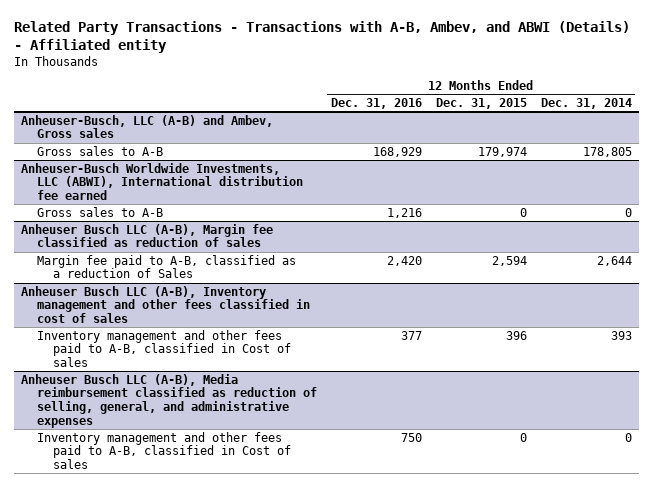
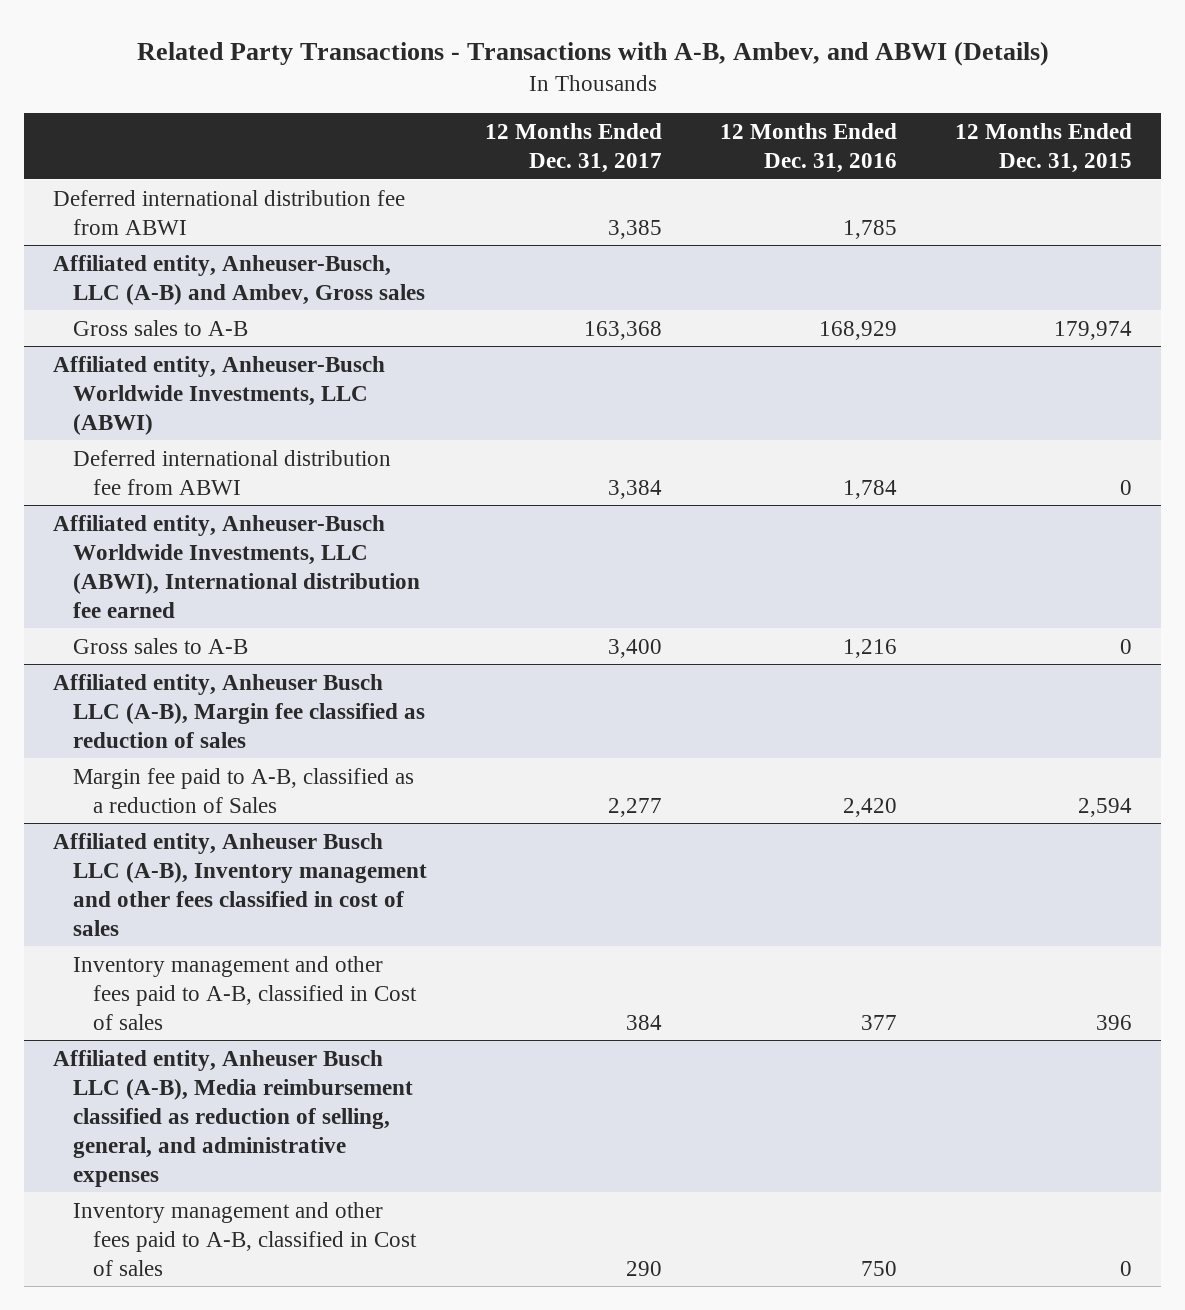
- Related Party Transactions - Transactions with A-B, Ambev, and ABWI (Details) - Affiliated entity
+ Related Party Transactions - Transactions with A-B, Ambev, and ABWI (Details)
- | 12 Months Ended Dec. 31, 2016 | 12 Months Ended Dec. 31, 2015 | 12 Months Ended Dec. 31, 2014
+ | 12 Months Ended Dec. 31, 2017 | 12 Months Ended Dec. 31, 2016 | 12 Months Ended Dec. 31, 2015
- Anheuser-Busch, LLC (A-B) and Ambev, Gross sales
+ Deferred international distribution fee from ABWI | 3,385 | 1,785 |
+ Affiliated entity, Anheuser-Busch, LLC (A-B) and Ambev, Gross sales
- Anheuser-Busch Worldwide Investments, LLC (ABWI), International distribution fee earned
+ Affiliated entity, Anheuser-Busch Worldwide Investments, LLC (ABWI)
+ Deferred international distribution fee from ABWI | 3,384 | 1,784 | 0
+ Affiliated entity, Anheuser-Busch Worldwide Investments, LLC (ABWI), International distribution fee earned
- Anheuser Busch LLC (A-B), Margin fee classified as reduction of sales
+ Affiliated entity, Anheuser Busch LLC (A-B), Margin fee classified as reduction of sales
- Anheuser Busch LLC (A-B), Inventory management and other fees classified in cost of sales
+ Affiliated entity, Anheuser Busch LLC (A-B), Inventory management and other fees classified in cost of sales
- Anheuser Busch LLC (A-B), Media reimbursement classified as reduction of selling, general, and administrative expenses
+ Affiliated entity, Anheuser Busch LLC (A-B), Media reimbursement classified as reduction of selling, general, and administrative expenses

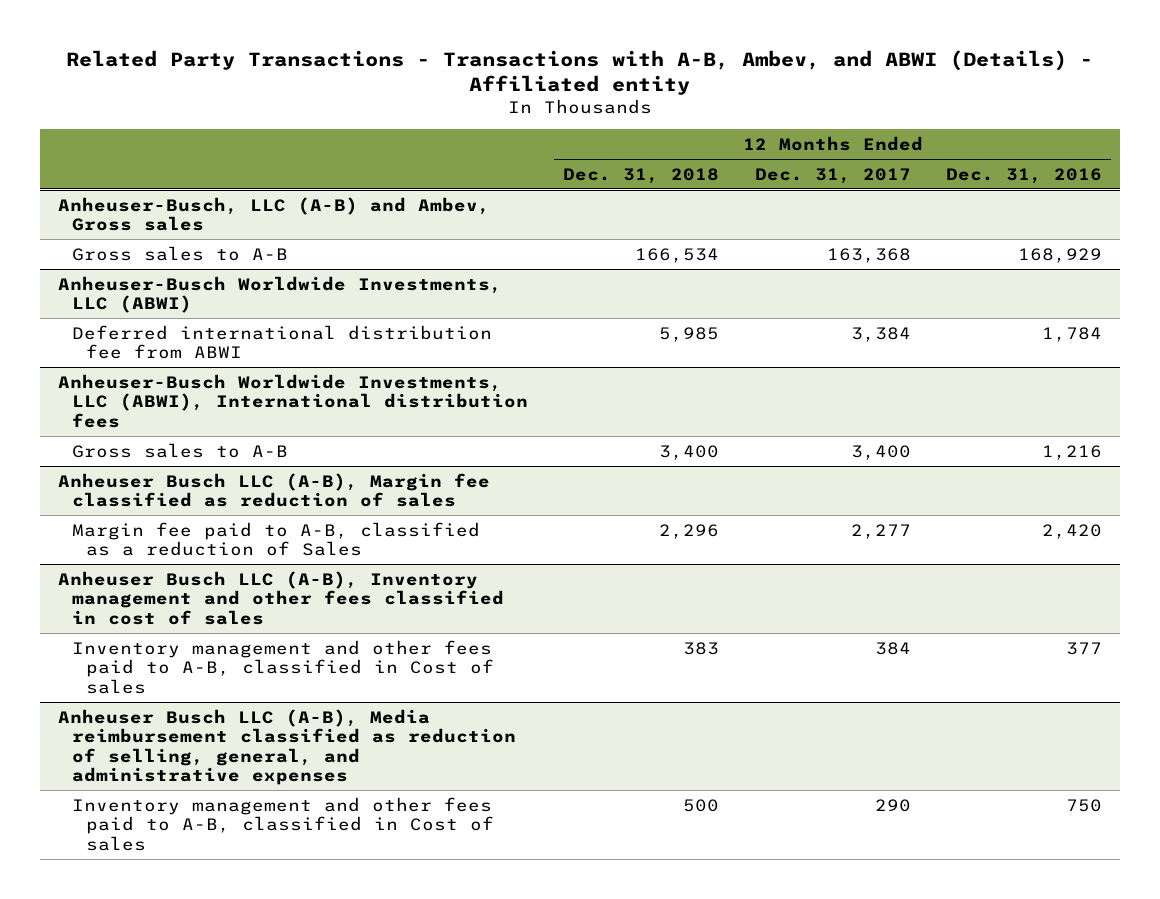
- Related Party Transactions - Transactions with A-B, Ambev, and ABWI (Details)
+ Related Party Transactions - Transactions with A-B, Ambev, and ABWI (Details) - Affiliated entity
- | 12 Months Ended Dec. 31, 2017 | 12 Months Ended Dec. 31, 2016 | 12 Months Ended Dec. 31, 2015
+ | 12 Months Ended Dec. 31, 2018 | 12 Months Ended Dec. 31, 2017 | 12 Months Ended Dec. 31, 2016
- Deferred international distribution fee from ABWI | 3,385 | 1,785 |
- Affiliated entity, Anheuser-Busch, LLC (A-B) and Ambev, Gross sales
+ Anheuser-Busch, LLC (A-B) and Ambev, Gross sales
- Affiliated entity, Anheuser-Busch Worldwide Investments, LLC (ABWI)
+ Anheuser-Busch Worldwide Investments, LLC (ABWI)
- Affiliated entity, Anheuser-Busch Worldwide Investments, LLC (ABWI), International distribution fee earned
+ Anheuser-Busch Worldwide Investments, LLC (ABWI), International distribution fees
- Affiliated entity, Anheuser Busch LLC (A-B), Margin fee classified as reduction of sales
+ Anheuser Busch LLC (A-B), Margin fee classified as reduction of sales
- Affiliated entity, Anheuser Busch LLC (A-B), Inventory management and other fees classified in cost of sales
+ Anheuser Busch LLC (A-B), Inventory management and other fees classified in cost of sales
- Affiliated entity, Anheuser Busch LLC (A-B), Media reimbursement classified as reduction of selling, general, and administrative expenses
+ Anheuser Busch LLC (A-B), Media reimbursement classified as reduction of selling, general, and administrative expenses

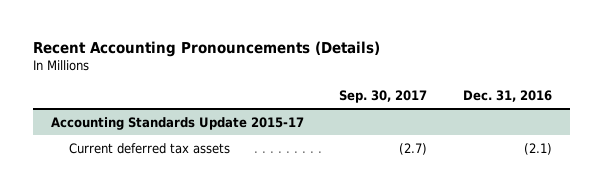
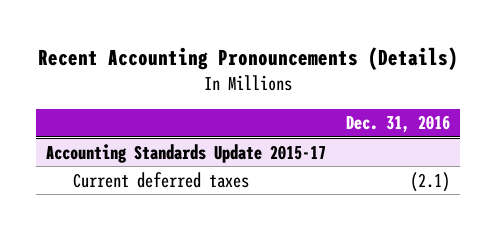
- | Sep. 30, 2017 | Dec. 31, 2016
+ | Dec. 31, 2016
@ Accounting Standards Update 2015-17
- Current deferred tax assets | (2.7) | (2.1)
+ Current deferred taxes | (2.1)

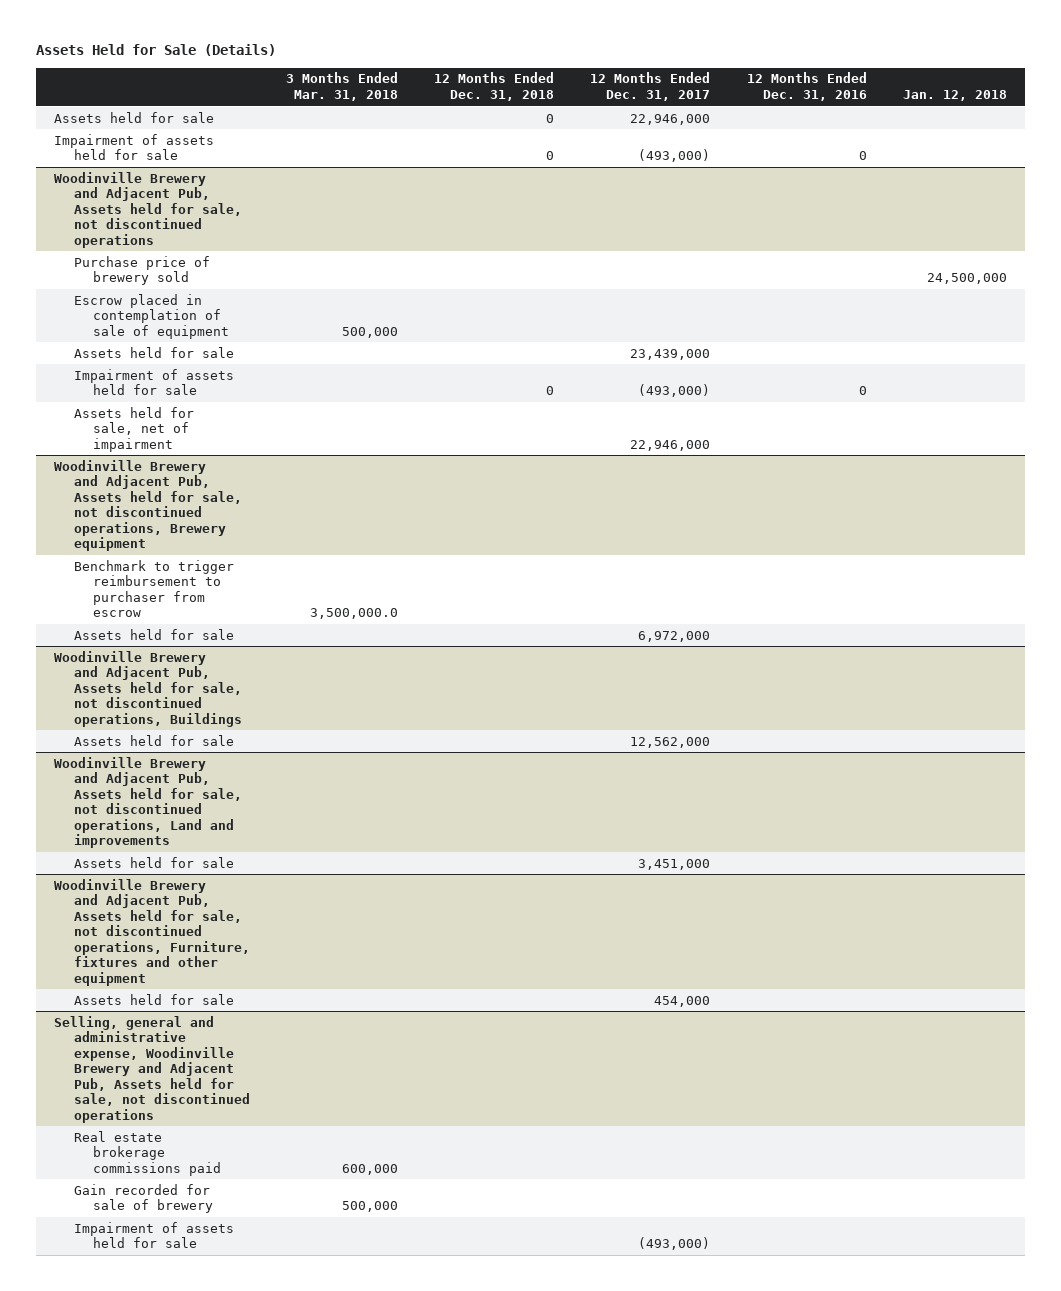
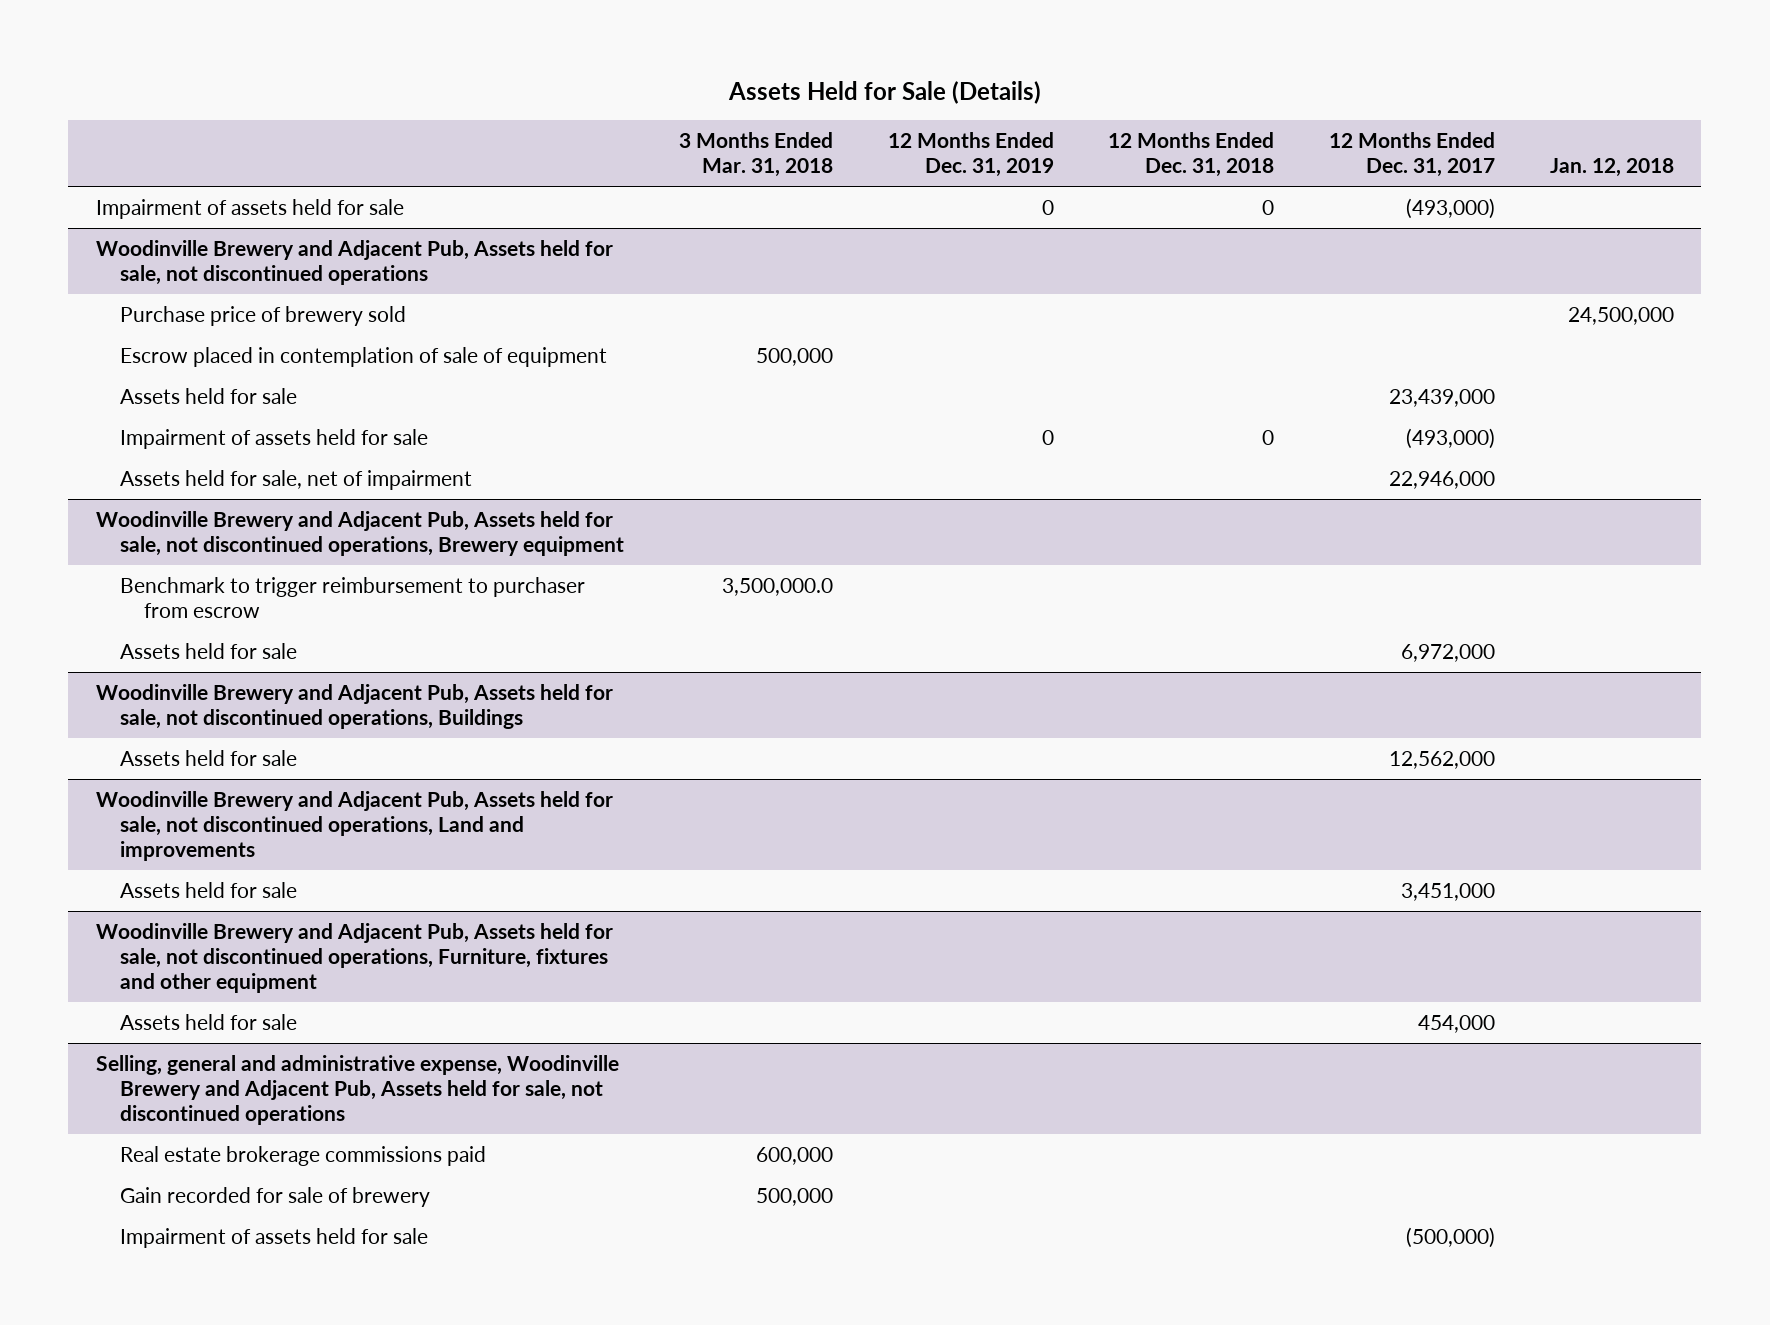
- | 3 Months Ended Mar. 31, 2018 | 12 Months Ended Dec. 31, 2018 | 12 Months Ended Dec. 31, 2017 | 12 Months Ended Dec. 31, 2016 | Jan. 12, 2018
+ | 3 Months Ended Mar. 31, 2018 | 12 Months Ended Dec. 31, 2019 | 12 Months Ended Dec. 31, 2018 | 12 Months Ended Dec. 31, 2017 | Jan. 12, 2018
- Assets held for sale | | 0 | 22,946,000 | |
@ Selling, general and administrative expense, Woodinville Brewery and Adjacent Pub, Assets held for sale, not discontinued operations
- Impairment of assets held for sale | | | (493,000) | |
+ Impairment of assets held for sale | | | | (500,000) |

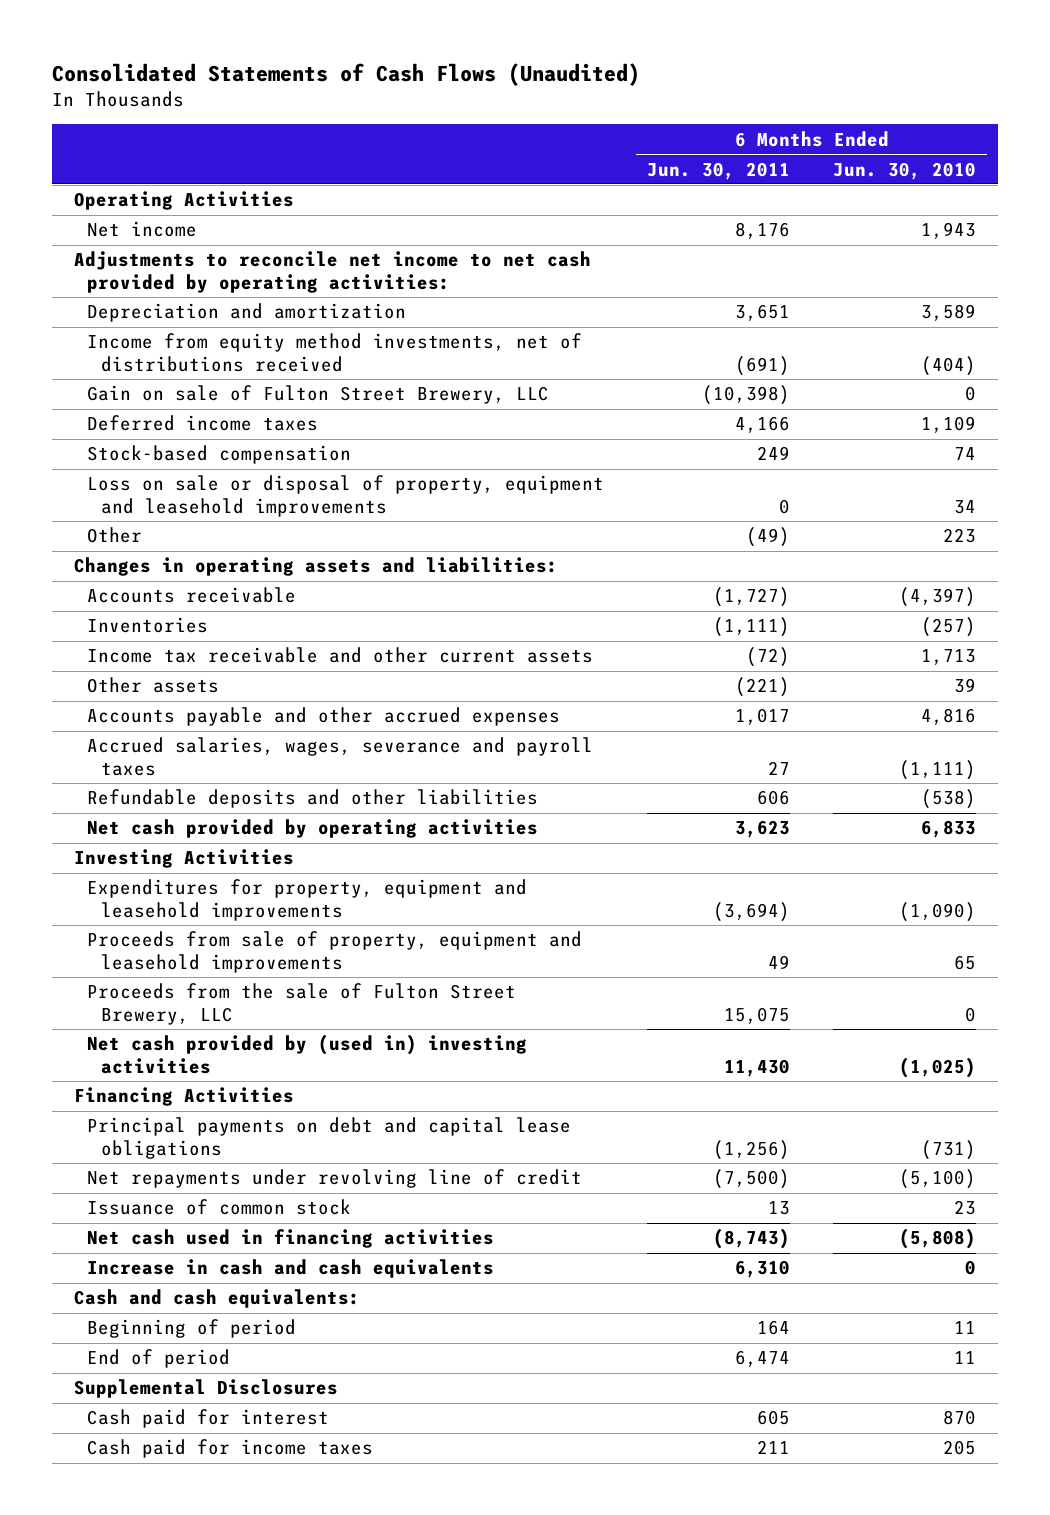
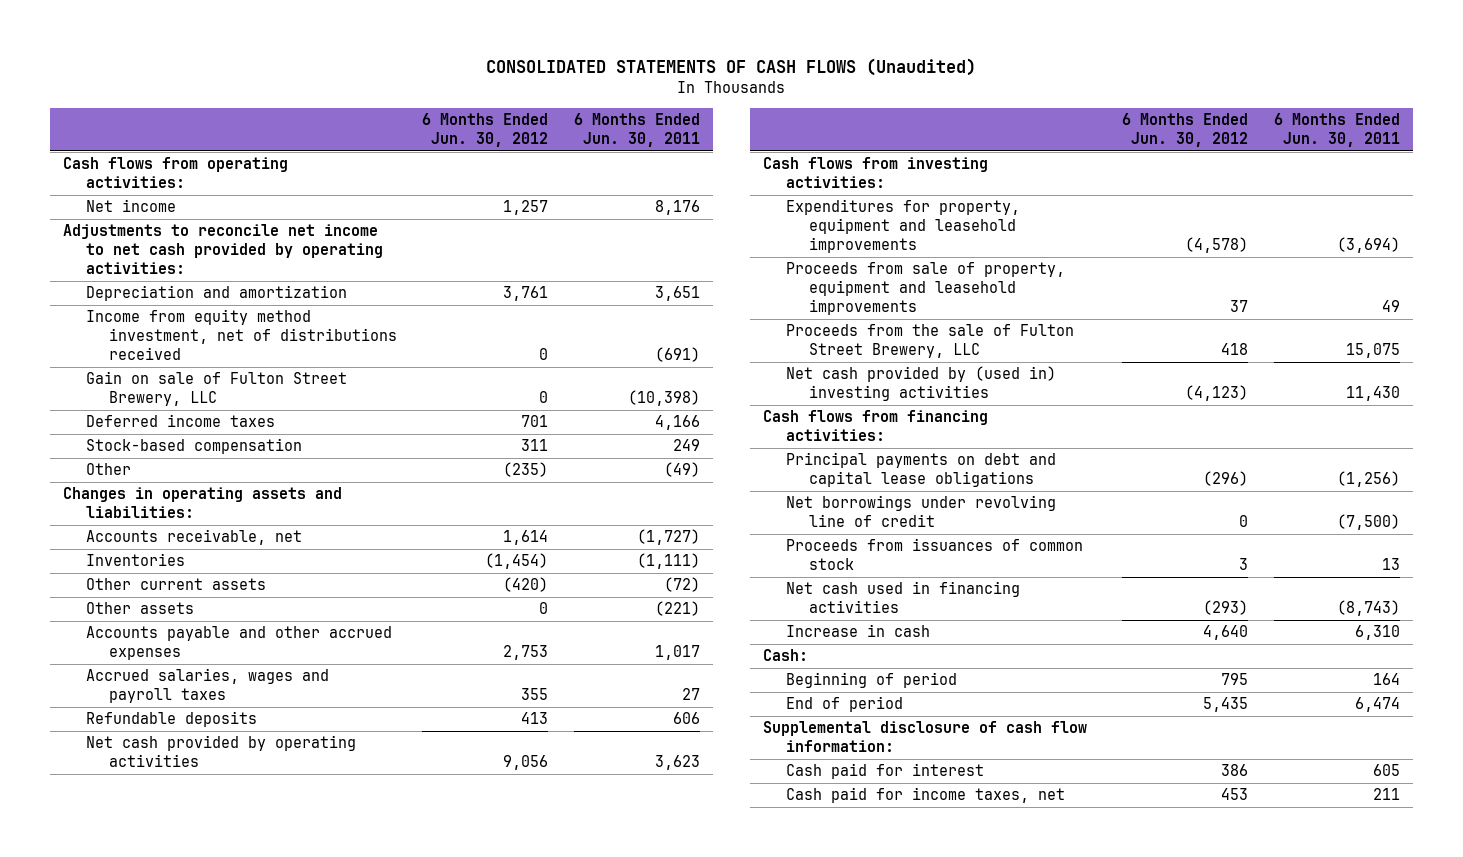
- Consolidated Statements of Cash Flows (Unaudited)
+ CONSOLIDATED STATEMENTS OF CASH FLOWS (Unaudited)
- | 6 Months Ended Jun. 30, 2011 | 6 Months Ended Jun. 30, 2010
+ | 6 Months Ended Jun. 30, 2012 | 6 Months Ended Jun. 30, 2011
- Operating Activities
+ Cash flows from operating activities:
- Income from equity method investments, net of distributions received | (691) | (404)
+ Income from equity method investment, net of distributions received | 0 | (691)
- Loss on sale or disposal of property, equipment and leasehold improvements | 0 | 34
- Accounts receivable | (1,727) | (4,397)
+ Accounts receivable, net | 1,614 | (1,727)
- Income tax receivable and other current assets | (72) | 1,713
+ Other current assets | (420) | (72)
- Accrued salaries, wages, severance and payroll taxes | 27 | (1,111)
- Refundable deposits and other liabilities | 606 | (538)
+ Accrued salaries, wages and payroll taxes | 355 | 27
+ Refundable deposits | 413 | 606
- Investing Activities
+ Cash flows from investing activities:
- Financing Activities
+ Cash flows from financing activities:
- Net repayments under revolving line of credit | (7,500) | (5,100)
- Issuance of common stock | 13 | 23
+ Net borrowings under revolving line of credit | 0 | (7,500)
+ Proceeds from issuances of common stock | 3 | 13
- Increase in cash and cash equivalents | 6,310 | 0
- Cash and cash equivalents:
+ Increase in cash | 4,640 | 6,310
+ Cash:
- Supplemental Disclosures
+ Supplemental disclosure of cash flow information:
- Cash paid for income taxes | 211 | 205
+ Cash paid for income taxes, net | 453 | 211

